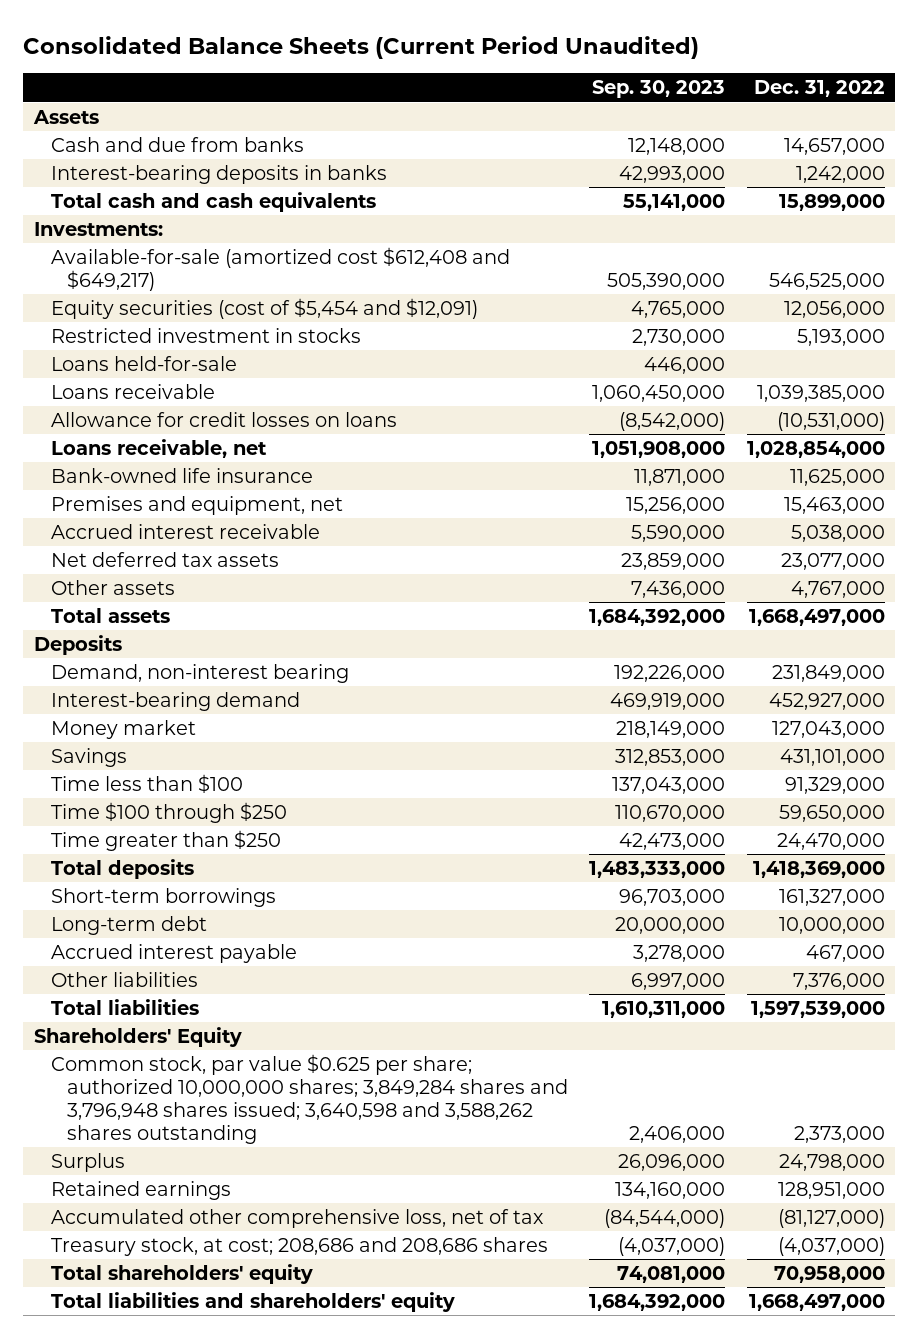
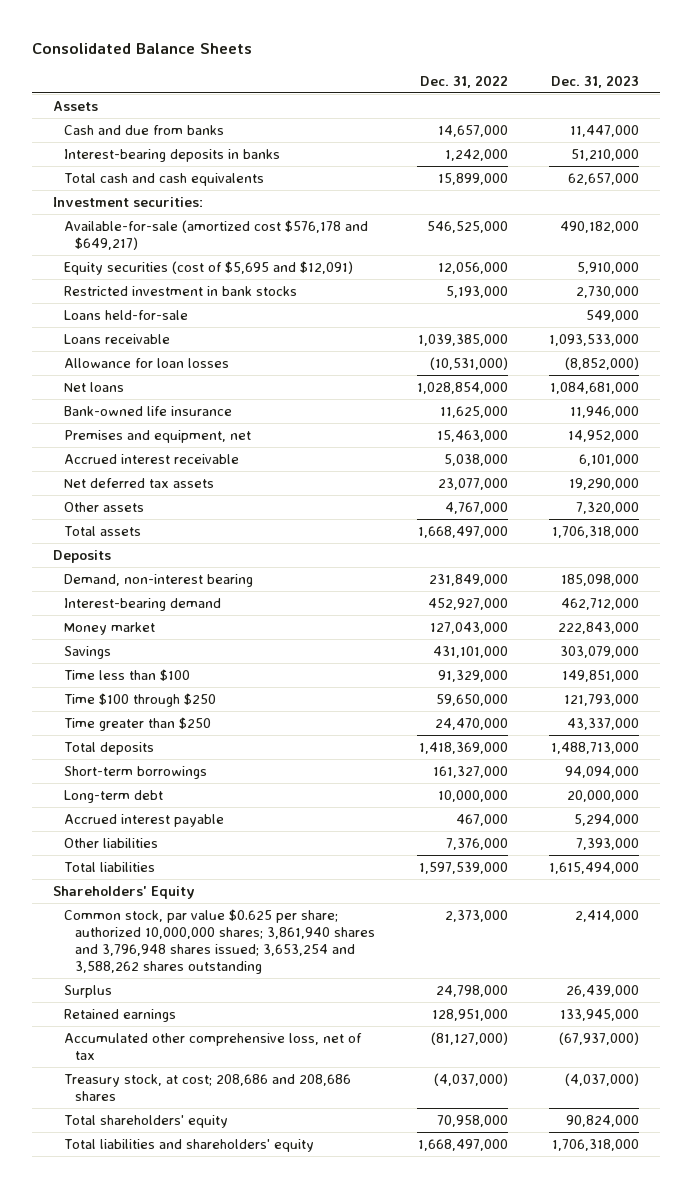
- Consolidated Balance Sheets (Current Period Unaudited)
+ Consolidated Balance Sheets
- | Sep. 30, 2023 | Dec. 31, 2022
+ | Dec. 31, 2022 | Dec. 31, 2023
- Investments:
- Available-for-sale (amortized cost $612,408 and $649,217) | 505,390,000 | 546,525,000
- Equity securities (cost of $5,454 and $12,091) | 4,765,000 | 12,056,000
- Restricted investment in stocks | 2,730,000 | 5,193,000
+ Investment securities:
+ Available-for-sale (amortized cost $576,178 and $649,217) | 546,525,000 | 490,182,000
+ Equity securities (cost of $5,695 and $12,091) | 12,056,000 | 5,910,000
+ Restricted investment in bank stocks | 5,193,000 | 2,730,000
- Allowance for credit losses on loans | (8,542,000) | (10,531,000)
- Loans receivable, net | 1,051,908,000 | 1,028,854,000
+ Allowance for loan losses | (10,531,000) | (8,852,000)
+ Net loans | 1,028,854,000 | 1,084,681,000
- Common stock, par value $0.625 per share; authorized 10,000,000 shares; 3,849,284 shares and 3,796,948 shares issued; 3,640,598 and 3,588,262 shares outstanding | 2,406,000 | 2,373,000
+ Common stock, par value $0.625 per share; authorized 10,000,000 shares; 3,861,940 shares and 3,796,948 shares issued; 3,653,254 and 3,588,262 shares outstanding | 2,373,000 | 2,414,000

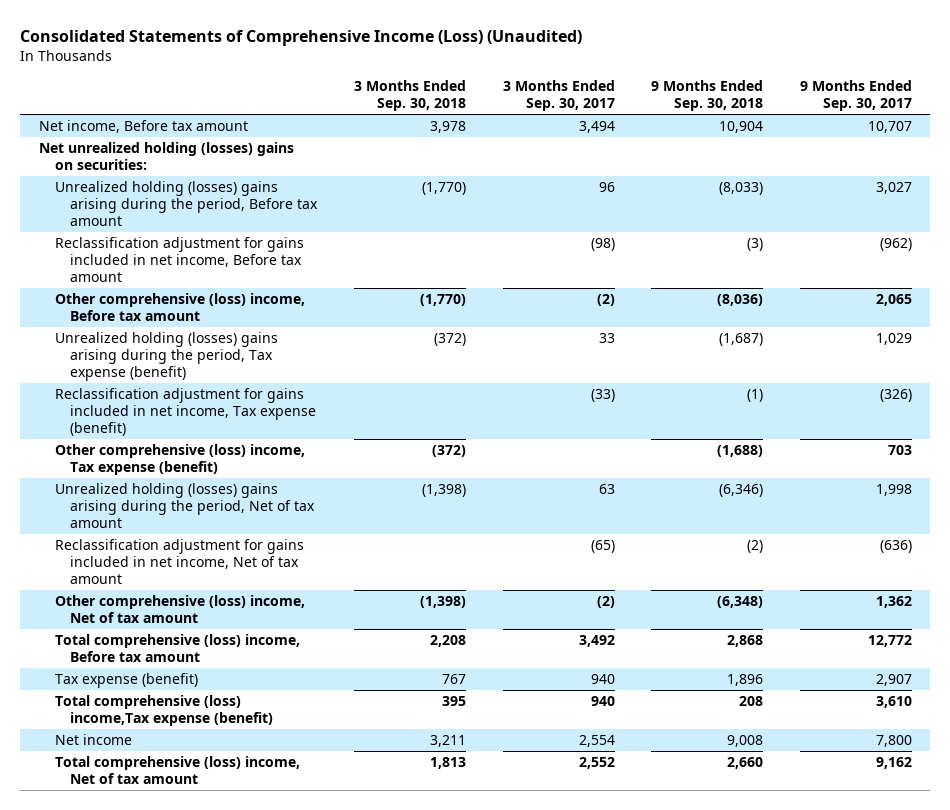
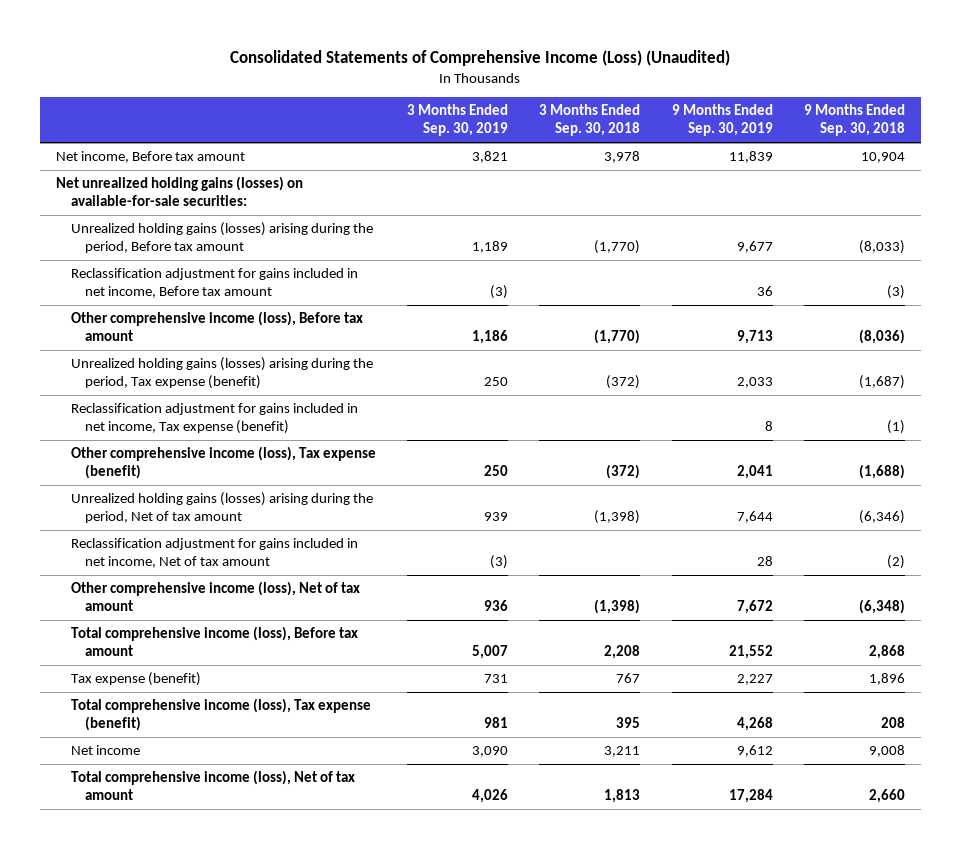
- | 3 Months Ended Sep. 30, 2018 | 3 Months Ended Sep. 30, 2017 | 9 Months Ended Sep. 30, 2018 | 9 Months Ended Sep. 30, 2017
+ | 3 Months Ended Sep. 30, 2019 | 3 Months Ended Sep. 30, 2018 | 9 Months Ended Sep. 30, 2019 | 9 Months Ended Sep. 30, 2018
- Net unrealized holding (losses) gains on securities:
- Unrealized holding (losses) gains arising during the period, Before tax amount | (1,770) | 96 | (8,033) | 3,027
+ Net unrealized holding gains (losses) on available-for-sale securities:
+ Unrealized holding gains (losses) arising during the period, Before tax amount | 1,189 | (1,770) | 9,677 | (8,033)
- Other comprehensive (loss) income, Before tax amount | (1,770) | (2) | (8,036) | 2,065
- Unrealized holding (losses) gains arising during the period, Tax expense (benefit) | (372) | 33 | (1,687) | 1,029
+ Other comprehensive income (loss), Before tax amount | 1,186 | (1,770) | 9,713 | (8,036)
+ Unrealized holding gains (losses) arising during the period, Tax expense (benefit) | 250 | (372) | 2,033 | (1,687)
- Other comprehensive (loss) income, Tax expense (benefit) | (372) | | (1,688) | 703
- Unrealized holding (losses) gains arising during the period, Net of tax amount | (1,398) | 63 | (6,346) | 1,998
+ Other comprehensive income (loss), Tax expense (benefit) | 250 | (372) | 2,041 | (1,688)
+ Unrealized holding gains (losses) arising during the period, Net of tax amount | 939 | (1,398) | 7,644 | (6,346)
- Other comprehensive (loss) income, Net of tax amount | (1,398) | (2) | (6,348) | 1,362
- Total comprehensive (loss) income, Before tax amount | 2,208 | 3,492 | 2,868 | 12,772
+ Other comprehensive income (loss), Net of tax amount | 936 | (1,398) | 7,672 | (6,348)
+ Total comprehensive income (loss), Before tax amount | 5,007 | 2,208 | 21,552 | 2,868
- Total comprehensive (loss) income,Tax expense (benefit) | 395 | 940 | 208 | 3,610
+ Total comprehensive income (loss), Tax expense (benefit) | 981 | 395 | 4,268 | 208
- Total comprehensive (loss) income, Net of tax amount | 1,813 | 2,552 | 2,660 | 9,162
+ Total comprehensive income (loss), Net of tax amount | 4,026 | 1,813 | 17,284 | 2,660

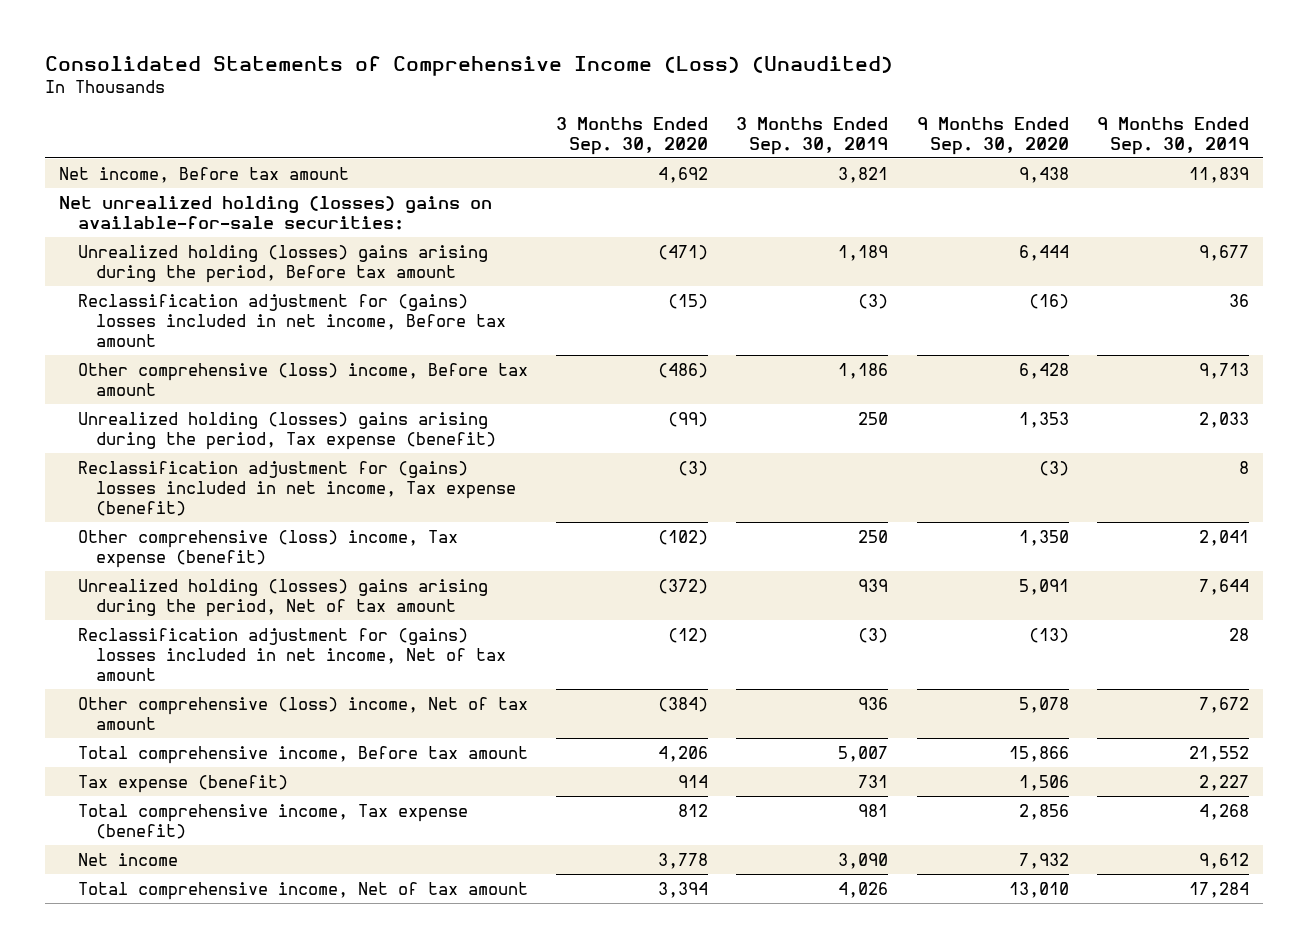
- | 3 Months Ended Sep. 30, 2019 | 3 Months Ended Sep. 30, 2018 | 9 Months Ended Sep. 30, 2019 | 9 Months Ended Sep. 30, 2018
+ | 3 Months Ended Sep. 30, 2020 | 3 Months Ended Sep. 30, 2019 | 9 Months Ended Sep. 30, 2020 | 9 Months Ended Sep. 30, 2019
- Net unrealized holding gains (losses) on available-for-sale securities:
- Unrealized holding gains (losses) arising during the period, Before tax amount | 1,189 | (1,770) | 9,677 | (8,033)
- Reclassification adjustment for gains included in net income, Before tax amount | (3) | | 36 | (3)
- Other comprehensive income (loss), Before tax amount | 1,186 | (1,770) | 9,713 | (8,036)
- Unrealized holding gains (losses) arising during the period, Tax expense (benefit) | 250 | (372) | 2,033 | (1,687)
- Reclassification adjustment for gains included in net income, Tax expense (benefit) | | | 8 | (1)
- Other comprehensive income (loss), Tax expense (benefit) | 250 | (372) | 2,041 | (1,688)
- Unrealized holding gains (losses) arising during the period, Net of tax amount | 939 | (1,398) | 7,644 | (6,346)
- Reclassification adjustment for gains included in net income, Net of tax amount | (3) | | 28 | (2)
- Other comprehensive income (loss), Net of tax amount | 936 | (1,398) | 7,672 | (6,348)
- Total comprehensive income (loss), Before tax amount | 5,007 | 2,208 | 21,552 | 2,868
+ Net unrealized holding (losses) gains on available-for-sale securities:
+ Unrealized holding (losses) gains arising during the period, Before tax amount | (471) | 1,189 | 6,444 | 9,677
+ Reclassification adjustment for (gains) losses included in net income, Before tax amount | (15) | (3) | (16) | 36
+ Other comprehensive (loss) income, Before tax amount | (486) | 1,186 | 6,428 | 9,713
+ Unrealized holding (losses) gains arising during the period, Tax expense (benefit) | (99) | 250 | 1,353 | 2,033
+ Reclassification adjustment for (gains) losses included in net income, Tax expense (benefit) | (3) | | (3) | 8
+ Other comprehensive (loss) income, Tax expense (benefit) | (102) | 250 | 1,350 | 2,041
+ Unrealized holding (losses) gains arising during the period, Net of tax amount | (372) | 939 | 5,091 | 7,644
+ Reclassification adjustment for (gains) losses included in net income, Net of tax amount | (12) | (3) | (13) | 28
+ Other comprehensive (loss) income, Net of tax amount | (384) | 936 | 5,078 | 7,672
+ Total comprehensive income, Before tax amount | 4,206 | 5,007 | 15,866 | 21,552
- Total comprehensive income (loss), Tax expense (benefit) | 981 | 395 | 4,268 | 208
+ Total comprehensive income, Tax expense (benefit) | 812 | 981 | 2,856 | 4,268
- Total comprehensive income (loss), Net of tax amount | 4,026 | 1,813 | 17,284 | 2,660
+ Total comprehensive income, Net of tax amount | 3,394 | 4,026 | 13,010 | 17,284

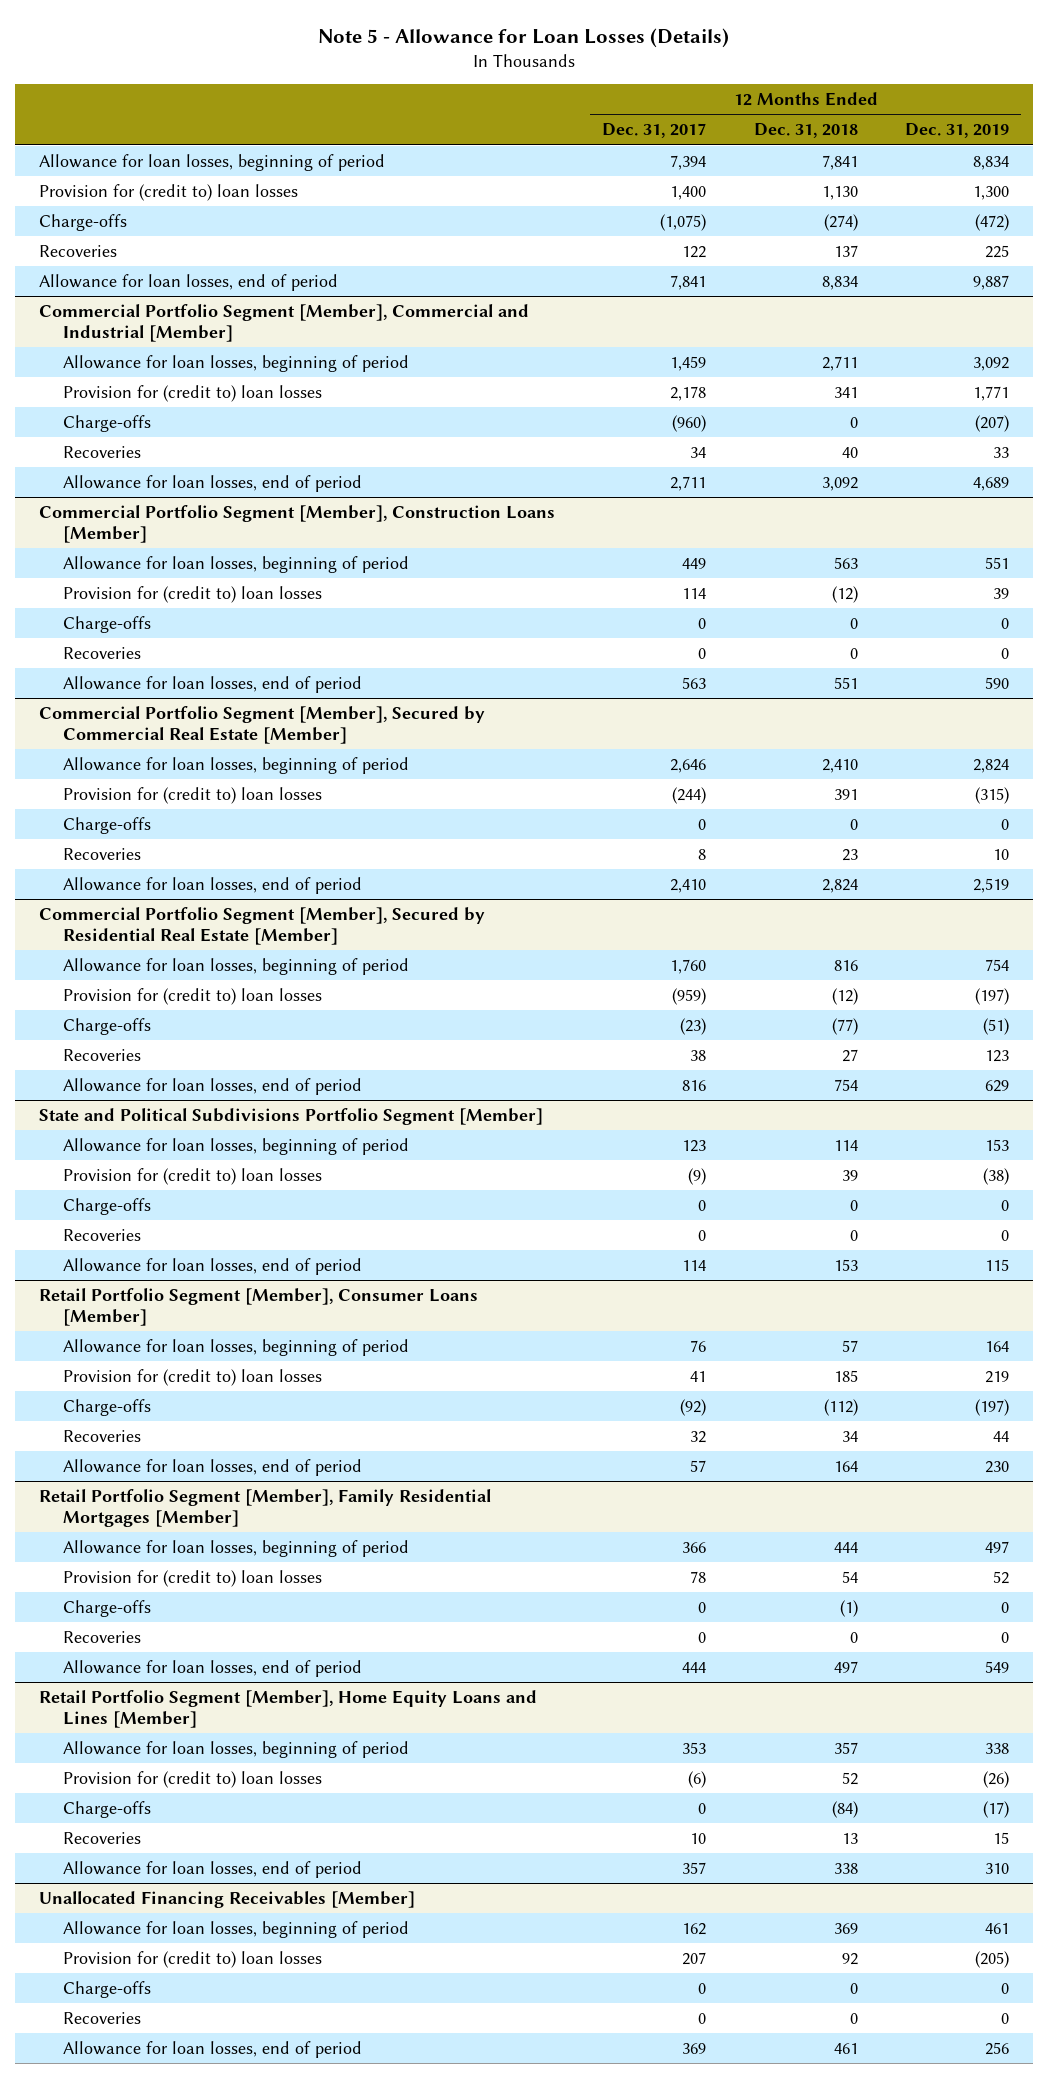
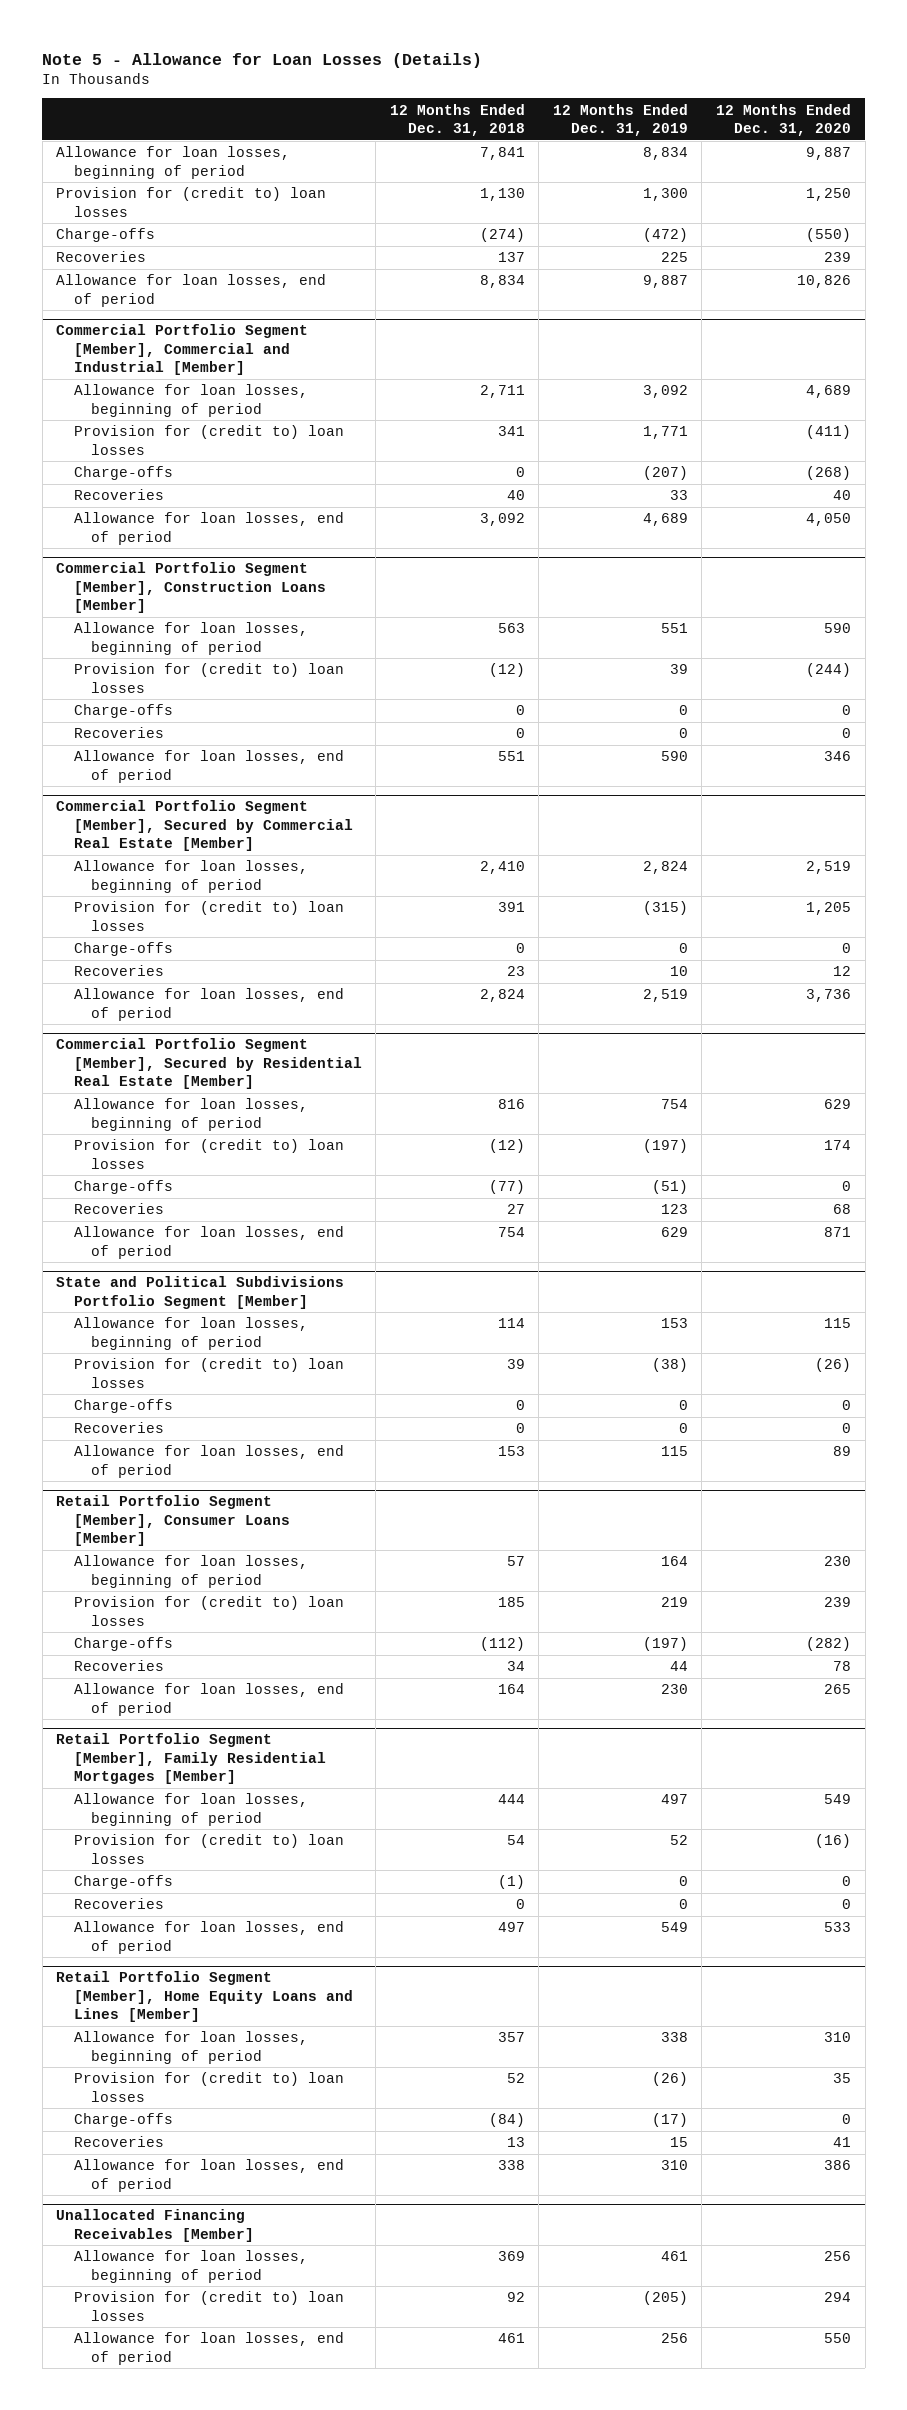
- | 12 Months Ended Dec. 31, 2017 | 12 Months Ended Dec. 31, 2018 | 12 Months Ended Dec. 31, 2019
+ | 12 Months Ended Dec. 31, 2018 | 12 Months Ended Dec. 31, 2019 | 12 Months Ended Dec. 31, 2020
@ Unallocated Financing Receivables [Member]
- Charge-offs | 0 | 0 | 0
- Recoveries | 0 | 0 | 0

